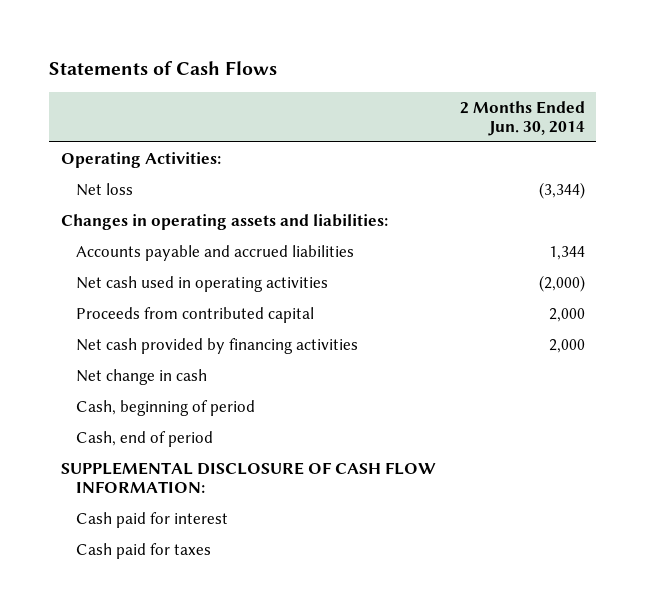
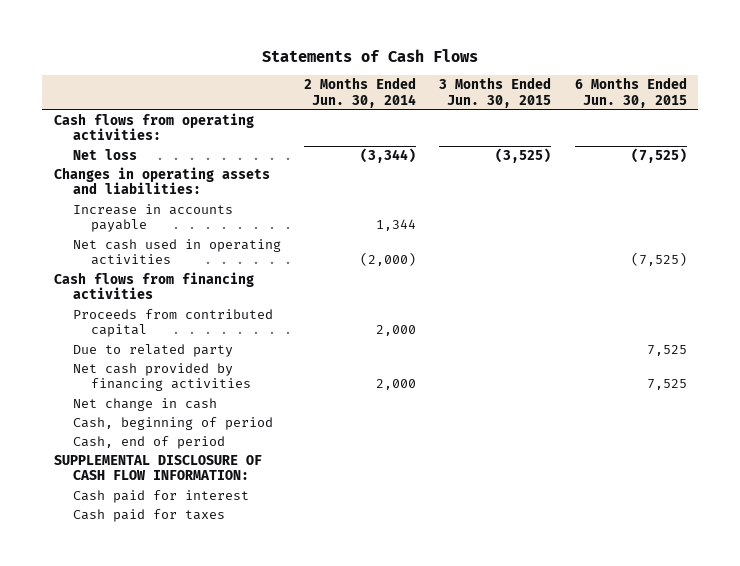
- | 2 Months Ended Jun. 30, 2014
+ | 2 Months Ended Jun. 30, 2014 | 3 Months Ended Jun. 30, 2015 | 6 Months Ended Jun. 30, 2015
- Operating Activities:
+ Cash flows from operating activities:
- Accounts payable and accrued liabilities | 1,344
+ Increase in accounts payable | 1,344 | |
+ Cash flows from financing activities
+ Due to related party | | | 7,525

